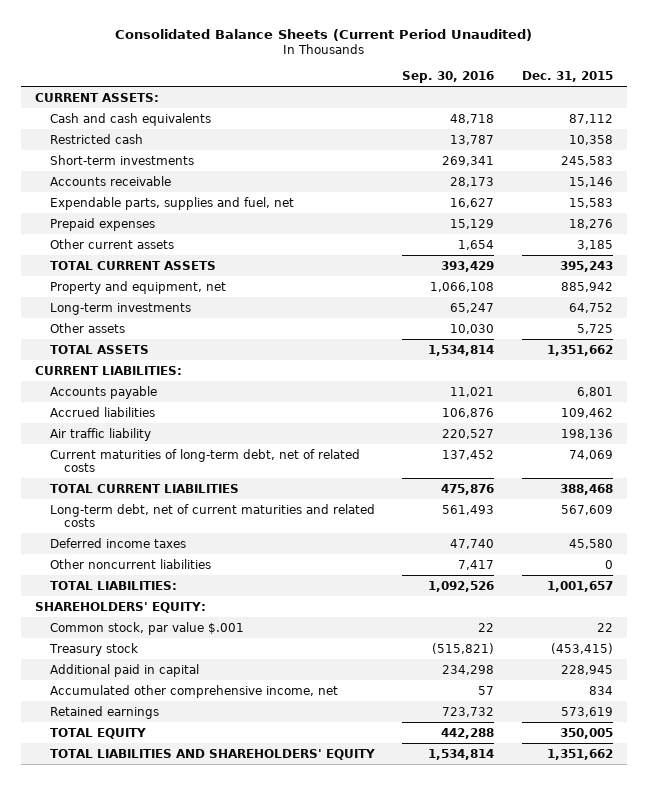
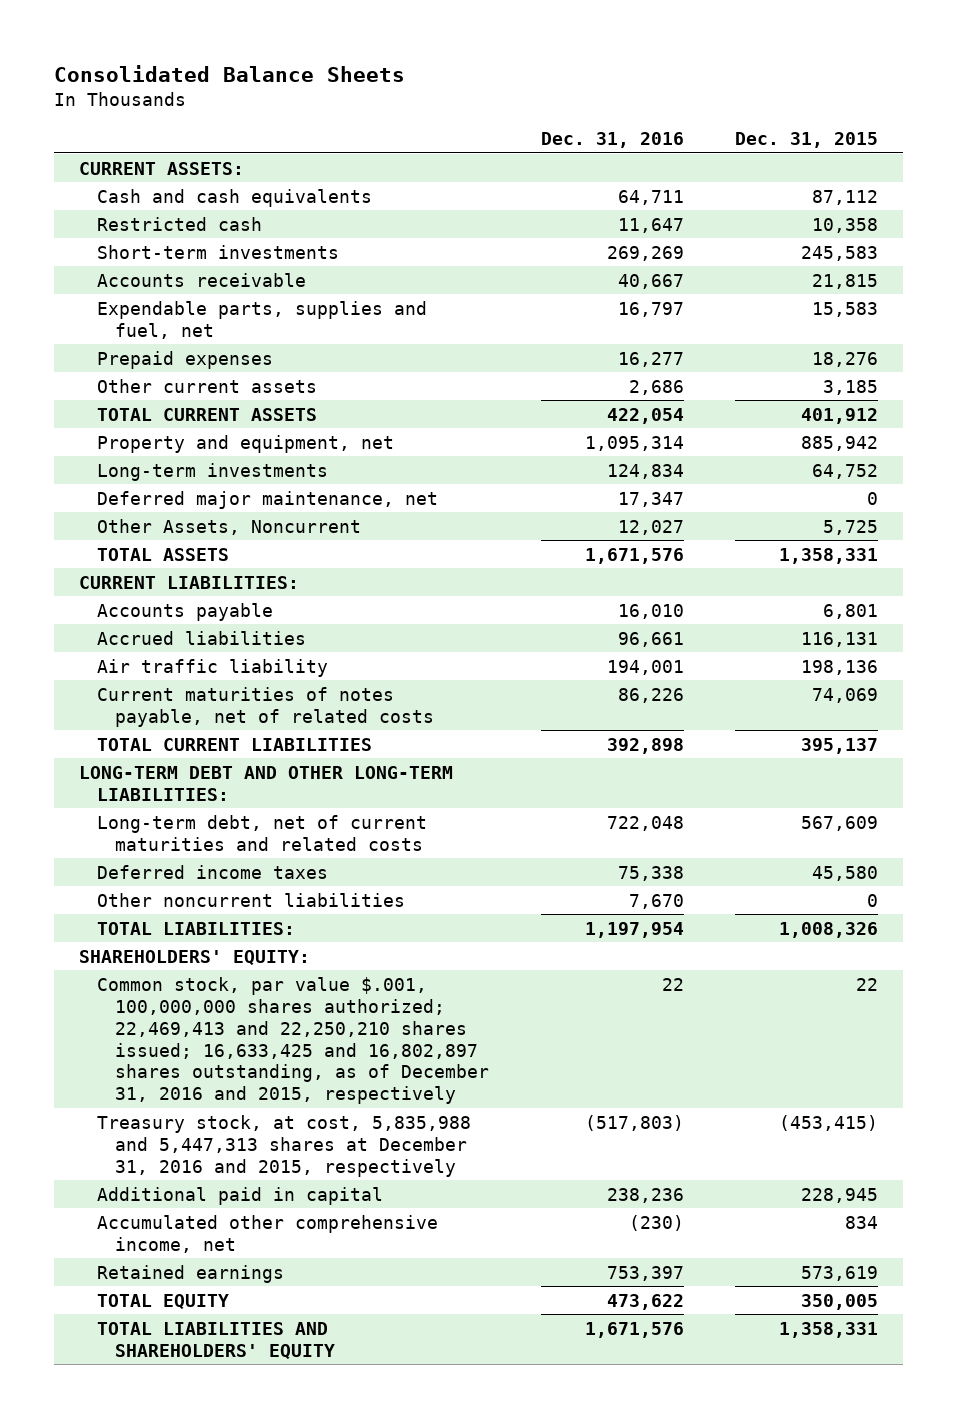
- Consolidated Balance Sheets (Current Period Unaudited)
+ Consolidated Balance Sheets
- | Sep. 30, 2016 | Dec. 31, 2015
+ | Dec. 31, 2016 | Dec. 31, 2015
- Accounts receivable | 28,173 | 15,146
+ Accounts receivable | 40,667 | 21,815
- TOTAL CURRENT ASSETS | 393,429 | 395,243
+ TOTAL CURRENT ASSETS | 422,054 | 401,912
- Other assets | 10,030 | 5,725
- TOTAL ASSETS | 1,534,814 | 1,351,662
+ Deferred major maintenance, net | 17,347 | 0
+ Other Assets, Noncurrent | 12,027 | 5,725
+ TOTAL ASSETS | 1,671,576 | 1,358,331
- Accrued liabilities | 106,876 | 109,462
+ Accrued liabilities | 96,661 | 116,131
- Current maturities of long-term debt, net of related costs | 137,452 | 74,069
- TOTAL CURRENT LIABILITIES | 475,876 | 388,468
+ Current maturities of notes payable, net of related costs | 86,226 | 74,069
+ TOTAL CURRENT LIABILITIES | 392,898 | 395,137
+ LONG-TERM DEBT AND OTHER LONG-TERM LIABILITIES:
- TOTAL LIABILITIES: | 1,092,526 | 1,001,657
+ TOTAL LIABILITIES: | 1,197,954 | 1,008,326
- Common stock, par value $.001 | 22 | 22
- Treasury stock | (515,821) | (453,415)
+ Common stock, par value $.001, 100,000,000 shares authorized; 22,469,413 and 22,250,210 shares issued; 16,633,425 and 16,802,897 shares outstanding, as of December 31, 2016 and 2015, respectively | 22 | 22
+ Treasury stock, at cost, 5,835,988 and 5,447,313 shares at December 31, 2016 and 2015, respectively | (517,803) | (453,415)
- TOTAL LIABILITIES AND SHAREHOLDERS' EQUITY | 1,534,814 | 1,351,662
+ TOTAL LIABILITIES AND SHAREHOLDERS' EQUITY | 1,671,576 | 1,358,331

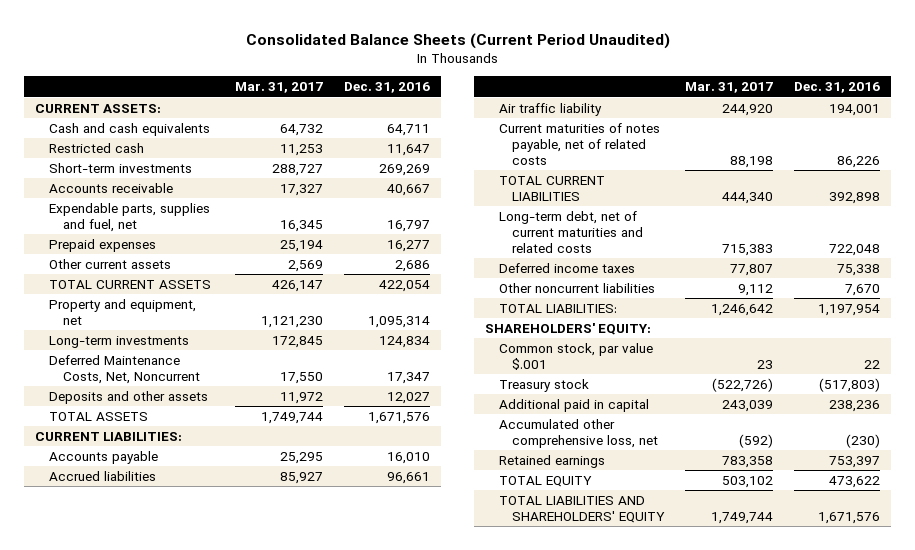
- Consolidated Balance Sheets
+ Consolidated Balance Sheets (Current Period Unaudited)
- | Dec. 31, 2016 | Dec. 31, 2015
+ | Mar. 31, 2017 | Dec. 31, 2016
- Deferred major maintenance, net | 17,347 | 0
- Other Assets, Noncurrent | 12,027 | 5,725
+ Deferred Maintenance Costs, Net, Noncurrent | 17,550 | 17,347
+ Deposits and other assets | 11,972 | 12,027
- LONG-TERM DEBT AND OTHER LONG-TERM LIABILITIES:
- Common stock, par value $.001, 100,000,000 shares authorized; 22,469,413 and 22,250,210 shares issued; 16,633,425 and 16,802,897 shares outstanding, as of December 31, 2016 and 2015, respectively | 22 | 22
- Treasury stock, at cost, 5,835,988 and 5,447,313 shares at December 31, 2016 and 2015, respectively | (517,803) | (453,415)
+ Common stock, par value $.001 | 23 | 22
+ Treasury stock | (522,726) | (517,803)
- Accumulated other comprehensive income, net | (230) | 834
+ Accumulated other comprehensive loss, net | (592) | (230)

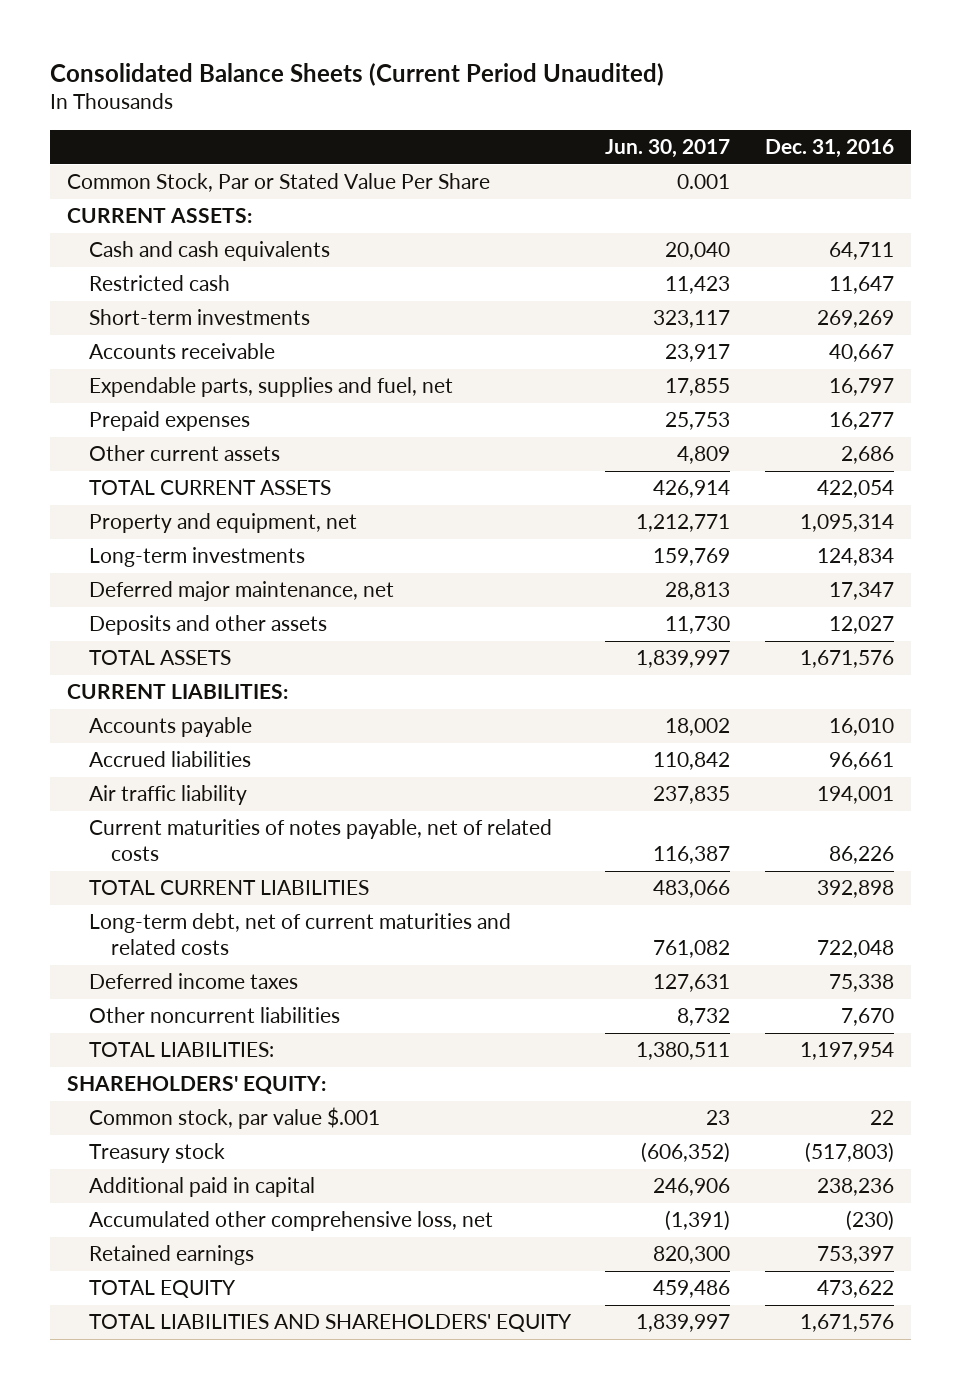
- | Mar. 31, 2017 | Dec. 31, 2016
+ | Jun. 30, 2017 | Dec. 31, 2016
+ Common Stock, Par or Stated Value Per Share | 0.001 |
- Deferred Maintenance Costs, Net, Noncurrent | 17,550 | 17,347
+ Deferred major maintenance, net | 28,813 | 17,347

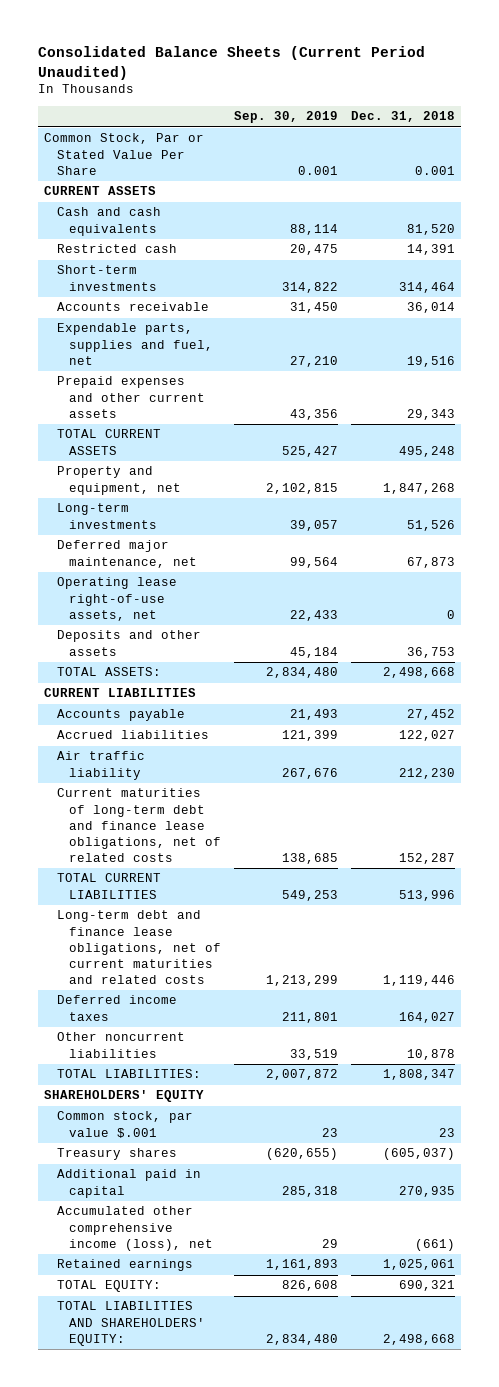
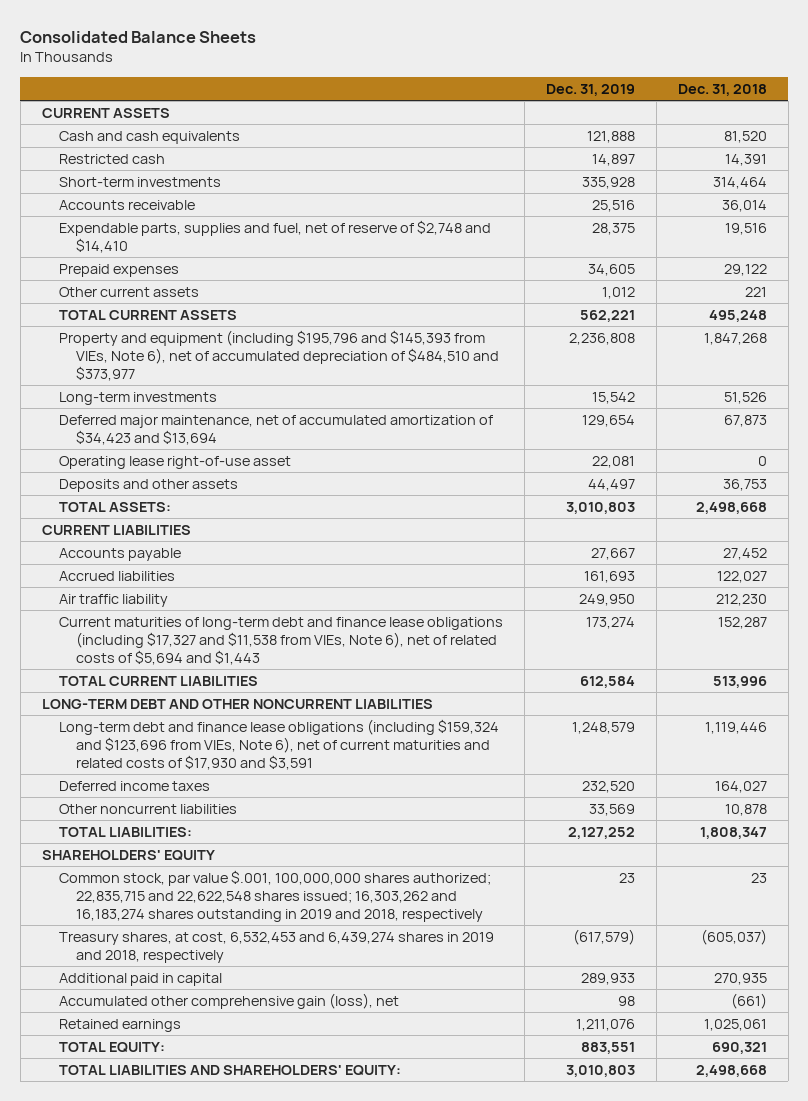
- Consolidated Balance Sheets (Current Period Unaudited)
+ Consolidated Balance Sheets
- | Sep. 30, 2019 | Dec. 31, 2018
+ | Dec. 31, 2019 | Dec. 31, 2018
- Common Stock, Par or Stated Value Per Share | 0.001 | 0.001
- Expendable parts, supplies and fuel, net | 27,210 | 19,516
- Prepaid expenses and other current assets | 43,356 | 29,343
+ Expendable parts, supplies and fuel, net of reserve of $2,748 and $14,410 | 28,375 | 19,516
+ Prepaid expenses | 34,605 | 29,122
+ Other current assets | 1,012 | 221
- Property and equipment, net | 2,102,815 | 1,847,268
+ Property and equipment (including $195,796 and $145,393 from VIEs, Note 6), net of accumulated depreciation of $484,510 and $373,977 | 2,236,808 | 1,847,268
- Deferred major maintenance, net | 99,564 | 67,873
- Operating lease right-of-use assets, net | 22,433 | 0
+ Deferred major maintenance, net of accumulated amortization of $34,423 and $13,694 | 129,654 | 67,873
+ Operating lease right-of-use asset | 22,081 | 0
- Current maturities of long-term debt and finance lease obligations, net of related costs | 138,685 | 152,287
+ Current maturities of long-term debt and finance lease obligations (including $17,327 and $11,538 from VIEs, Note 6), net of related costs of $5,694 and $1,443 | 173,274 | 152,287
- Long-term debt and finance lease obligations, net of current maturities and related costs | 1,213,299 | 1,119,446
+ LONG-TERM DEBT AND OTHER NONCURRENT LIABILITIES
+ Long-term debt and finance lease obligations (including $159,324 and $123,696 from VIEs, Note 6), net of current maturities and related costs of $17,930 and $3,591 | 1,248,579 | 1,119,446
- Common stock, par value $.001 | 23 | 23
- Treasury shares | (620,655) | (605,037)
+ Common stock, par value $.001, 100,000,000 shares authorized; 22,835,715 and 22,622,548 shares issued; 16,303,262 and 16,183,274 shares outstanding in 2019 and 2018, respectively | 23 | 23
+ Treasury shares, at cost, 6,532,453 and 6,439,274 shares in 2019 and 2018, respectively | (617,579) | (605,037)
- Accumulated other comprehensive income (loss), net | 29 | (661)
+ Accumulated other comprehensive gain (loss), net | 98 | (661)

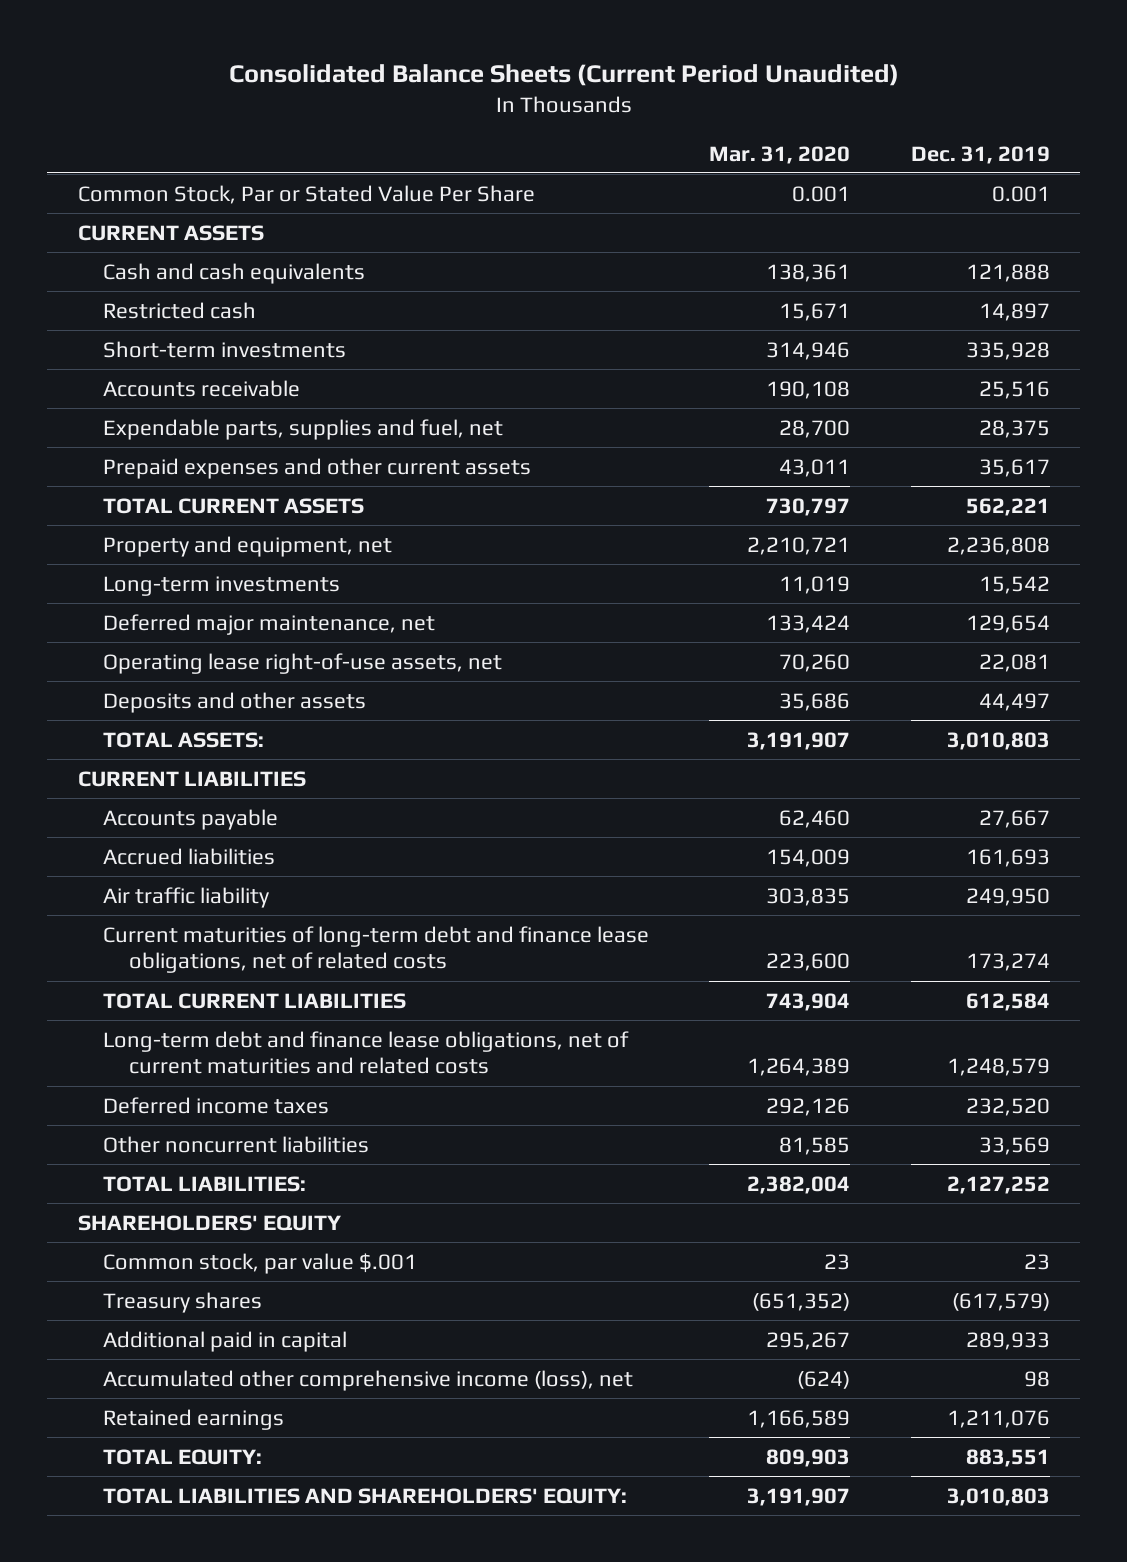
- Consolidated Balance Sheets
+ Consolidated Balance Sheets (Current Period Unaudited)
- | Dec. 31, 2019 | Dec. 31, 2018
+ | Mar. 31, 2020 | Dec. 31, 2019
+ Common Stock, Par or Stated Value Per Share | 0.001 | 0.001
- Expendable parts, supplies and fuel, net of reserve of $2,748 and $14,410 | 28,375 | 19,516
- Prepaid expenses | 34,605 | 29,122
- Other current assets | 1,012 | 221
+ Expendable parts, supplies and fuel, net | 28,700 | 28,375
+ Prepaid expenses and other current assets | 43,011 | 35,617
- Property and equipment (including $195,796 and $145,393 from VIEs, Note 6), net of accumulated depreciation of $484,510 and $373,977 | 2,236,808 | 1,847,268
+ Property and equipment, net | 2,210,721 | 2,236,808
- Deferred major maintenance, net of accumulated amortization of $34,423 and $13,694 | 129,654 | 67,873
- Operating lease right-of-use asset | 22,081 | 0
+ Deferred major maintenance, net | 133,424 | 129,654
+ Operating lease right-of-use assets, net | 70,260 | 22,081
- Current maturities of long-term debt and finance lease obligations (including $17,327 and $11,538 from VIEs, Note 6), net of related costs of $5,694 and $1,443 | 173,274 | 152,287
+ Current maturities of long-term debt and finance lease obligations, net of related costs | 223,600 | 173,274
- LONG-TERM DEBT AND OTHER NONCURRENT LIABILITIES
- Long-term debt and finance lease obligations (including $159,324 and $123,696 from VIEs, Note 6), net of current maturities and related costs of $17,930 and $3,591 | 1,248,579 | 1,119,446
+ Long-term debt and finance lease obligations, net of current maturities and related costs | 1,264,389 | 1,248,579
- Common stock, par value $.001, 100,000,000 shares authorized; 22,835,715 and 22,622,548 shares issued; 16,303,262 and 16,183,274 shares outstanding in 2019 and 2018, respectively | 23 | 23
- Treasury shares, at cost, 6,532,453 and 6,439,274 shares in 2019 and 2018, respectively | (617,579) | (605,037)
+ Common stock, par value $.001 | 23 | 23
+ Treasury shares | (651,352) | (617,579)
- Accumulated other comprehensive gain (loss), net | 98 | (661)
+ Accumulated other comprehensive income (loss), net | (624) | 98

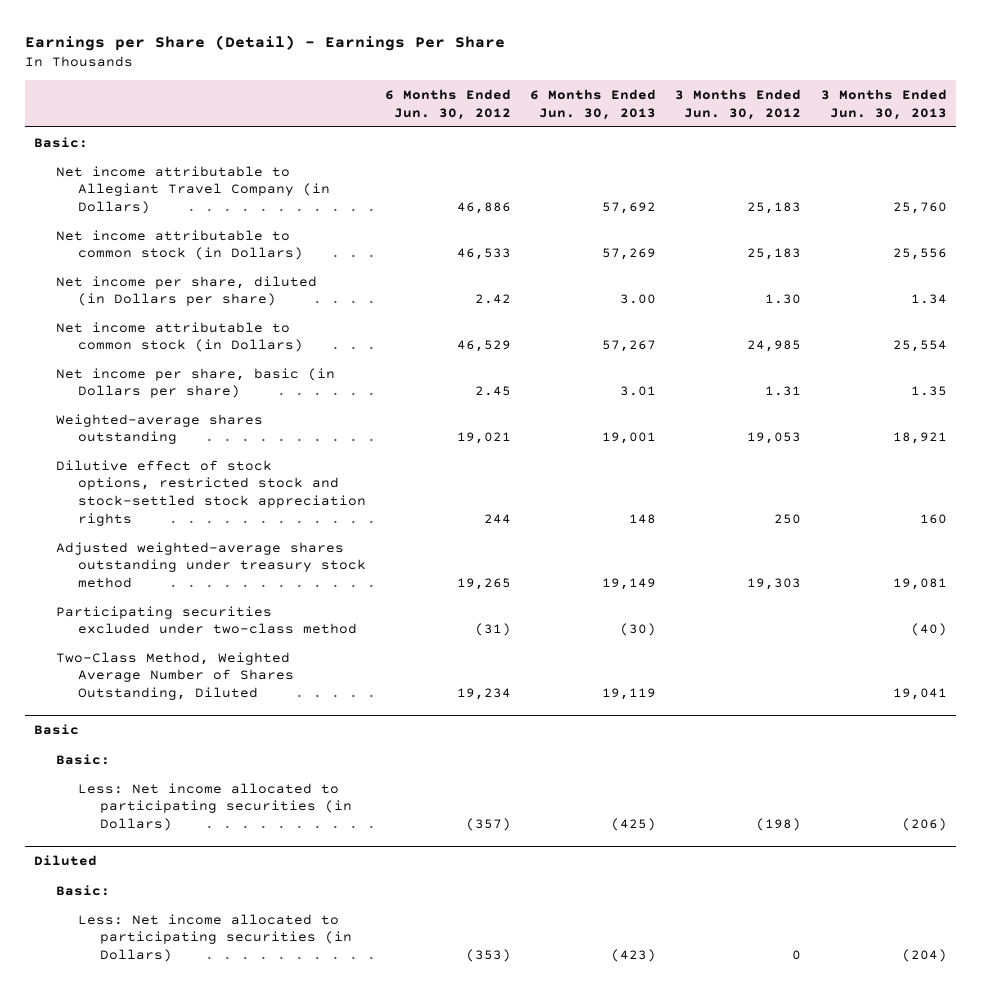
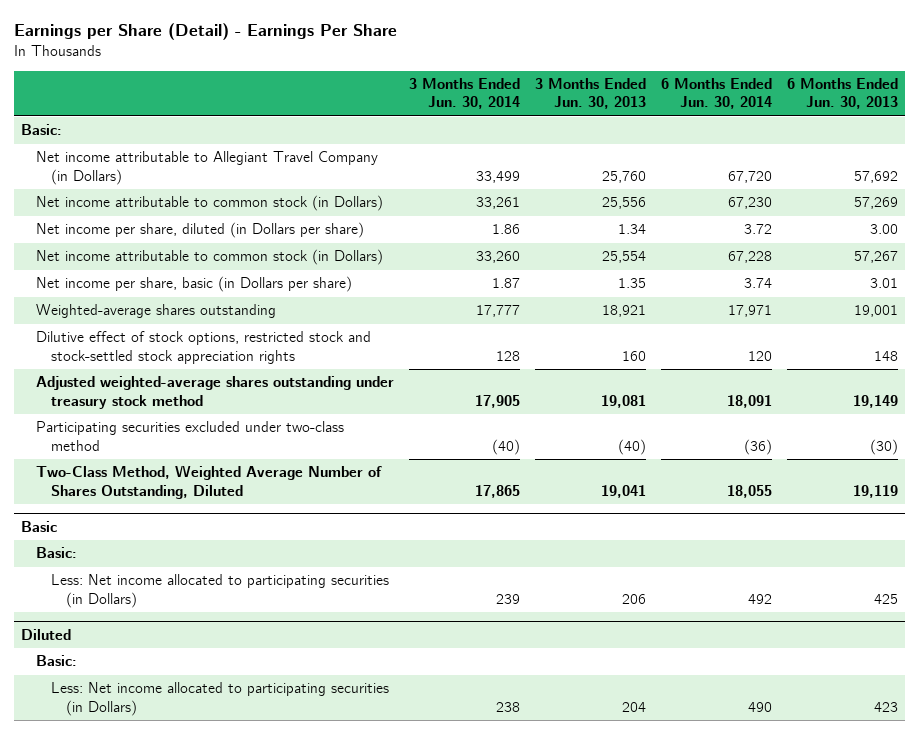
- | 6 Months Ended Jun. 30, 2012 | 6 Months Ended Jun. 30, 2013 | 3 Months Ended Jun. 30, 2012 | 3 Months Ended Jun. 30, 2013
+ | 3 Months Ended Jun. 30, 2014 | 3 Months Ended Jun. 30, 2013 | 6 Months Ended Jun. 30, 2014 | 6 Months Ended Jun. 30, 2013
@ Basic
- Less: Net income allocated to participating securities (in Dollars) | (357) | (425) | (198) | (206)
+ Less: Net income allocated to participating securities (in Dollars) | 239 | 206 | 492 | 425
@ Diluted
- Less: Net income allocated to participating securities (in Dollars) | (353) | (423) | 0 | (204)
+ Less: Net income allocated to participating securities (in Dollars) | 238 | 204 | 490 | 423

